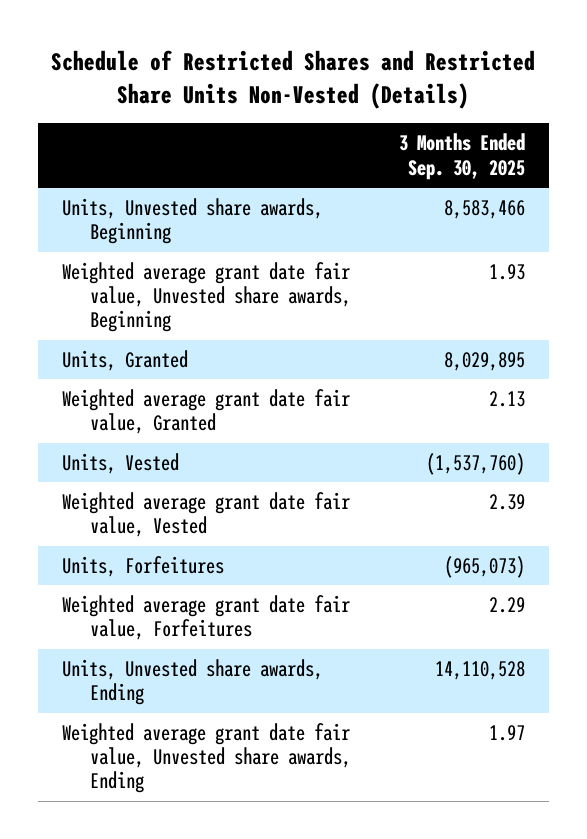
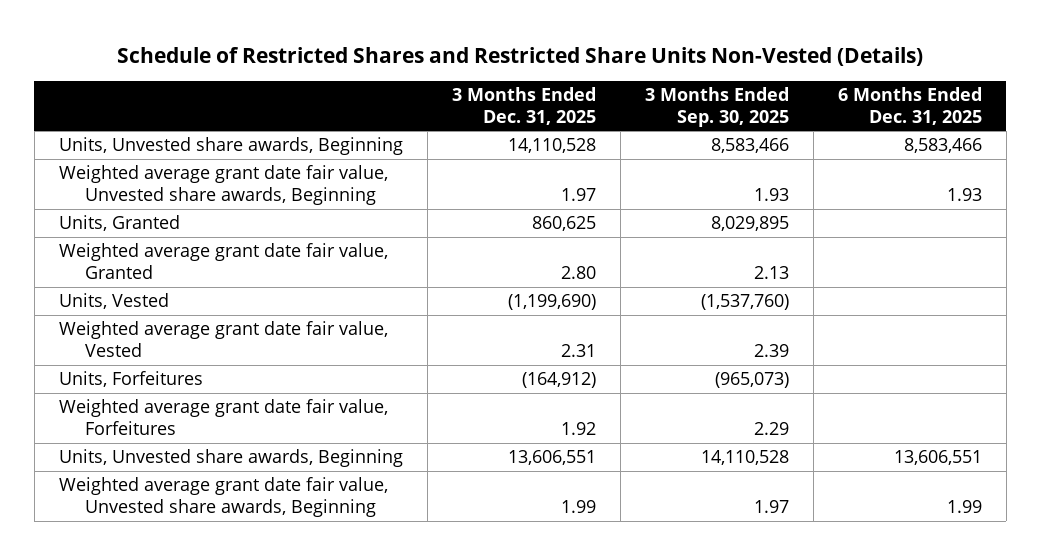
- | 3 Months Ended Sep. 30, 2025
+ | 3 Months Ended Dec. 31, 2025 | 3 Months Ended Sep. 30, 2025 | 6 Months Ended Dec. 31, 2025
- Units, Unvested share awards, Ending | 14,110,528
- Weighted average grant date fair value, Unvested share awards, Ending | 1.97
+ Units, Unvested share awards, Beginning | 13,606,551 | 14,110,528 | 13,606,551
+ Weighted average grant date fair value, Unvested share awards, Beginning | 1.99 | 1.97 | 1.99

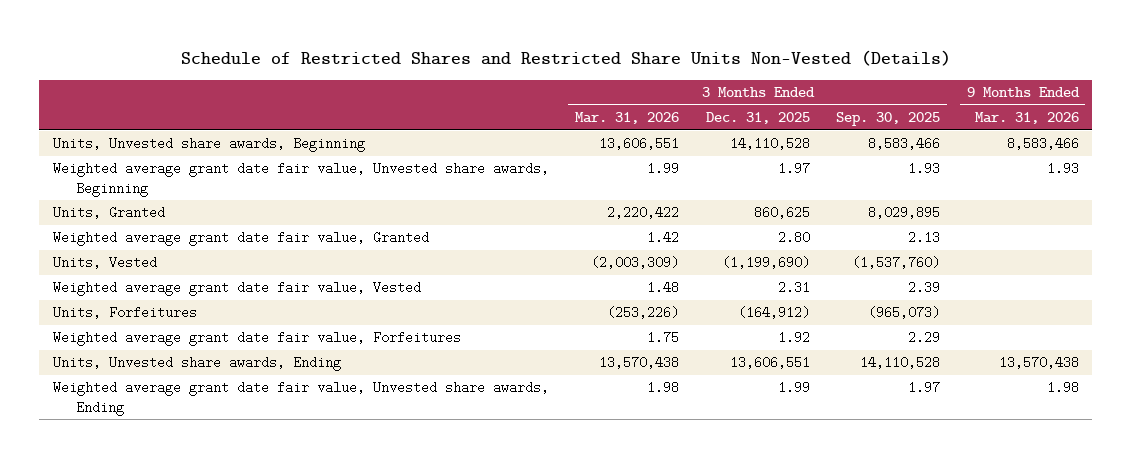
- | 3 Months Ended Dec. 31, 2025 | 3 Months Ended Sep. 30, 2025 | 6 Months Ended Dec. 31, 2025
+ | 3 Months Ended Mar. 31, 2026 | 3 Months Ended Dec. 31, 2025 | 3 Months Ended Sep. 30, 2025 | 9 Months Ended Mar. 31, 2026
- Units, Unvested share awards, Beginning | 13,606,551 | 14,110,528 | 13,606,551
- Weighted average grant date fair value, Unvested share awards, Beginning | 1.99 | 1.97 | 1.99
+ Units, Unvested share awards, Ending | 13,570,438 | 13,606,551 | 14,110,528 | 13,570,438
+ Weighted average grant date fair value, Unvested share awards, Ending | 1.98 | 1.99 | 1.97 | 1.98

